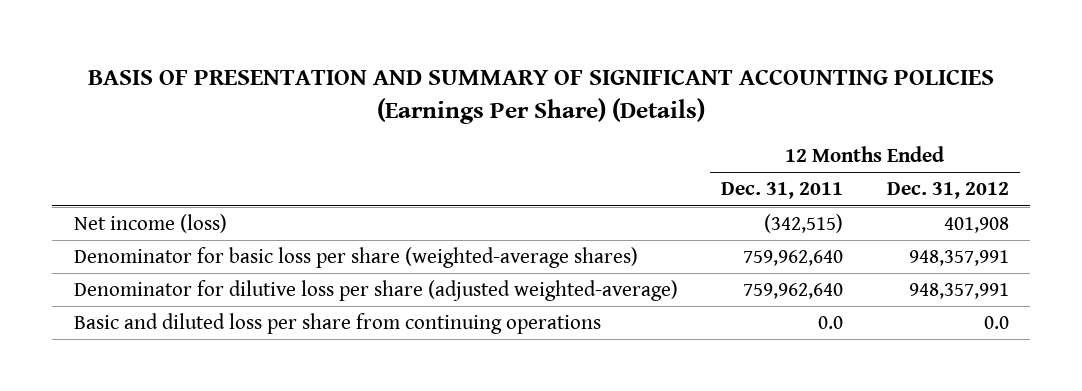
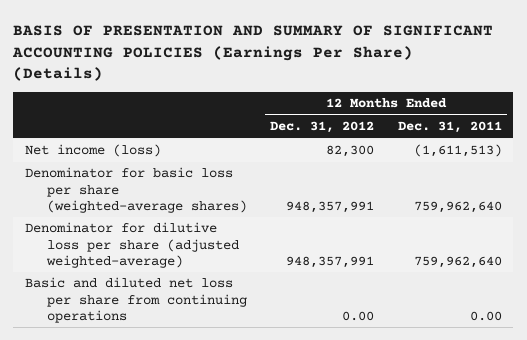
- | 12 Months Ended Dec. 31, 2011 | 12 Months Ended Dec. 31, 2012
+ | 12 Months Ended Dec. 31, 2012 | 12 Months Ended Dec. 31, 2011
- Net income (loss) | (342,515) | 401,908
+ Net income (loss) | 82,300 | (1,611,513)
- Basic and diluted loss per share from continuing operations | 0.0 | 0.0
+ Basic and diluted net loss per share from continuing operations | 0.00 | 0.00

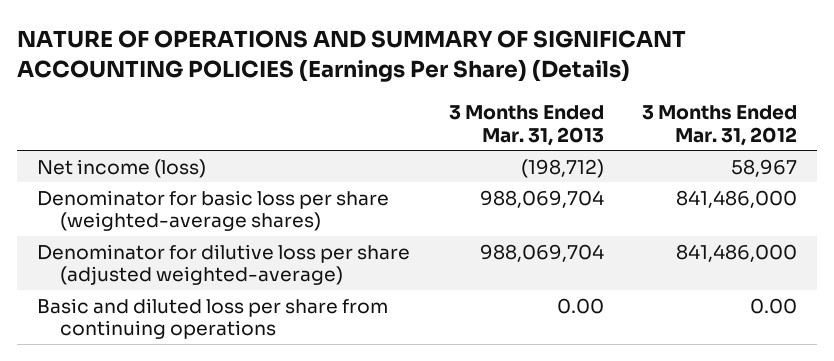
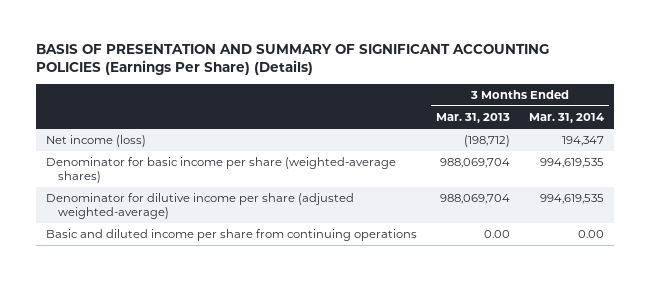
- NATURE OF OPERATIONS AND SUMMARY OF SIGNIFICANT ACCOUNTING POLICIES (Earnings Per Share) (Details)
+ BASIS OF PRESENTATION AND SUMMARY OF SIGNIFICANT ACCOUNTING POLICIES (Earnings Per Share) (Details)
- | 3 Months Ended Mar. 31, 2013 | 3 Months Ended Mar. 31, 2012
+ | 3 Months Ended Mar. 31, 2013 | 3 Months Ended Mar. 31, 2014
- Denominator for basic loss per share (weighted-average shares) | 988,069,704 | 841,486,000
- Denominator for dilutive loss per share (adjusted weighted-average) | 988,069,704 | 841,486,000
- Basic and diluted loss per share from continuing operations | 0.00 | 0.00
+ Denominator for basic income per share (weighted-average shares) | 988,069,704 | 994,619,535
+ Denominator for dilutive income per share (adjusted weighted-average) | 988,069,704 | 994,619,535
+ Basic and diluted income per share from continuing operations | 0.00 | 0.00

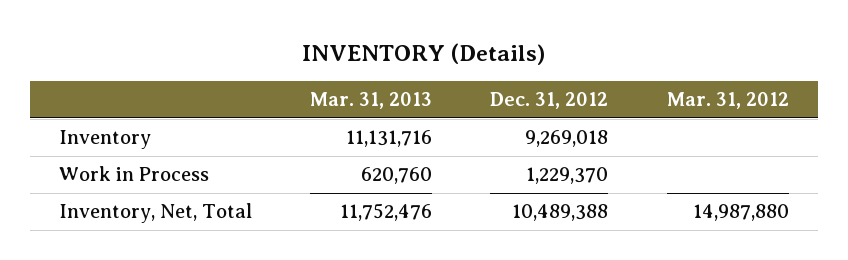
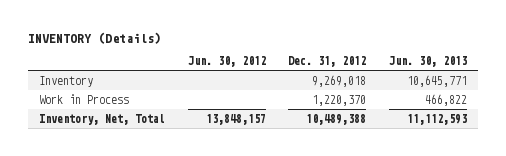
- | Mar. 31, 2013 | Dec. 31, 2012 | Mar. 31, 2012
+ | Jun. 30, 2012 | Dec. 31, 2012 | Jun. 30, 2013
- Work in Process | 620,760 | 1,229,370 |
+ Work in Process | | 1,220,370 | 466,822

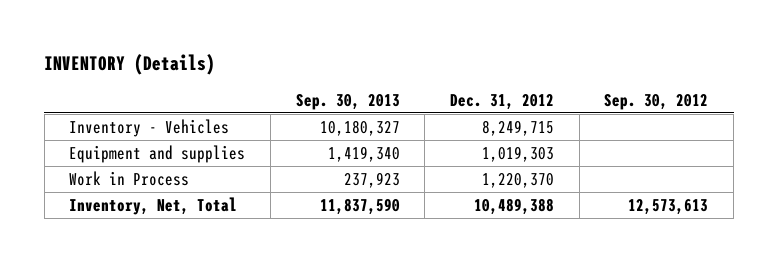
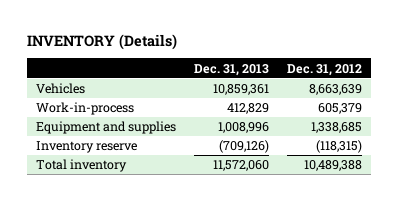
- | Sep. 30, 2013 | Dec. 31, 2012 | Sep. 30, 2012
+ | Dec. 31, 2013 | Dec. 31, 2012
- Inventory - Vehicles | 10,180,327 | 8,249,715 |
- Equipment and supplies | 1,419,340 | 1,019,303 |
- Work in Process | 237,923 | 1,220,370 |
- Inventory, Net, Total | 11,837,590 | 10,489,388 | 12,573,613
+ Vehicles | 10,859,361 | 8,663,639
+ Work-in-process | 412,829 | 605,379
+ Equipment and supplies | 1,008,996 | 1,338,685
+ Inventory reserve | (709,126) | (118,315)
+ Total inventory | 11,572,060 | 10,489,388

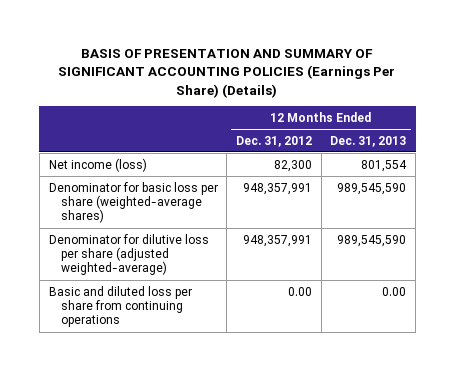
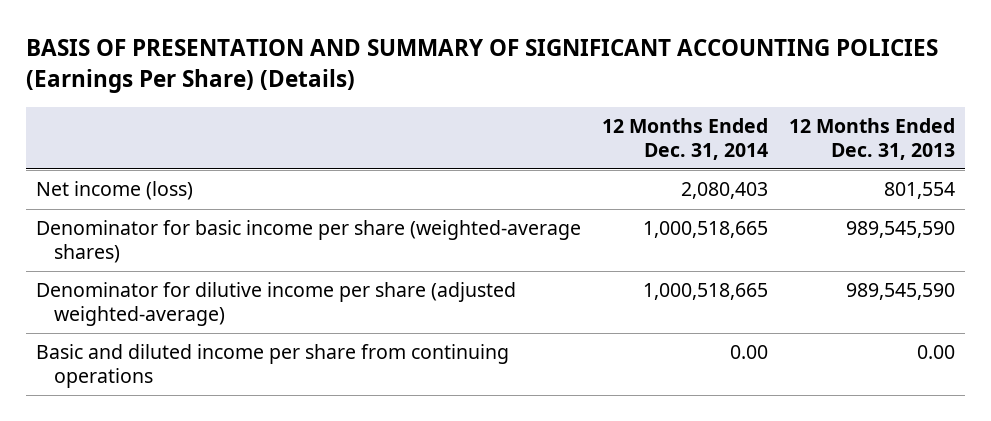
- | 12 Months Ended Dec. 31, 2012 | 12 Months Ended Dec. 31, 2013
+ | 12 Months Ended Dec. 31, 2014 | 12 Months Ended Dec. 31, 2013
- Denominator for basic loss per share (weighted-average shares) | 948,357,991 | 989,545,590
- Denominator for dilutive loss per share (adjusted weighted-average) | 948,357,991 | 989,545,590
- Basic and diluted loss per share from continuing operations | 0.00 | 0.00
+ Denominator for basic income per share (weighted-average shares) | 1,000,518,665 | 989,545,590
+ Denominator for dilutive income per share (adjusted weighted-average) | 1,000,518,665 | 989,545,590
+ Basic and diluted income per share from continuing operations | 0.00 | 0.00

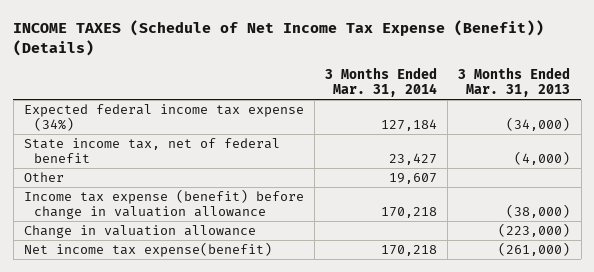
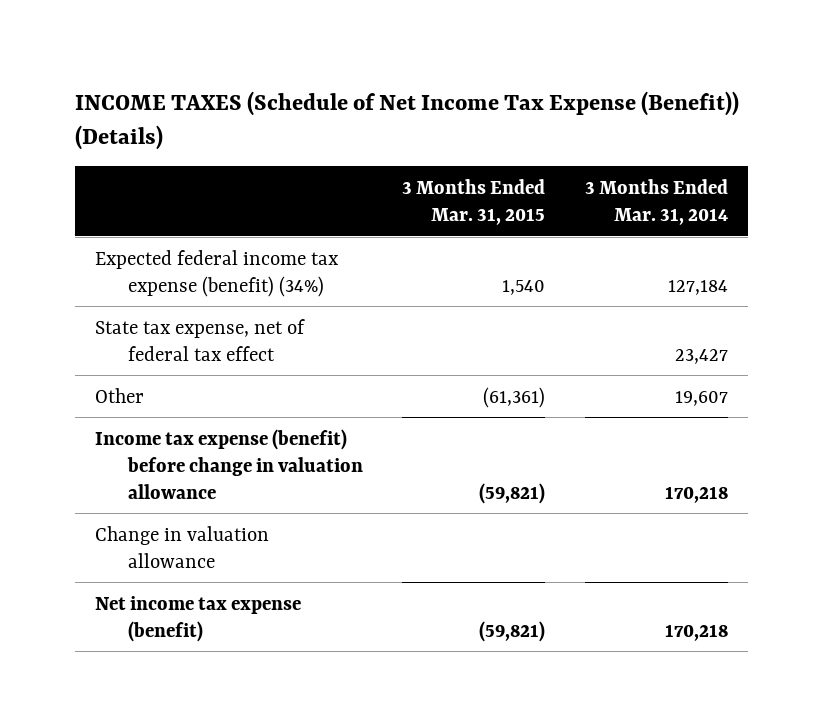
- | 3 Months Ended Mar. 31, 2014 | 3 Months Ended Mar. 31, 2013
+ | 3 Months Ended Mar. 31, 2015 | 3 Months Ended Mar. 31, 2014
- Expected federal income tax expense (34%) | 127,184 | (34,000)
- State income tax, net of federal benefit | 23,427 | (4,000)
+ Expected federal income tax expense (benefit) (34%) | 1,540 | 127,184
+ State tax expense, net of federal tax effect | | 23,427
- Net income tax expense(benefit) | 170,218 | (261,000)
+ Net income tax expense (benefit) | (59,821) | 170,218

